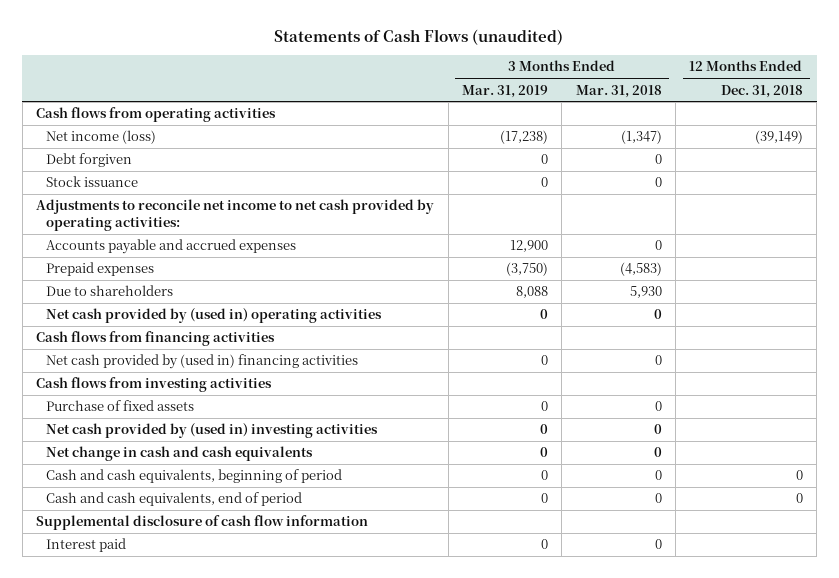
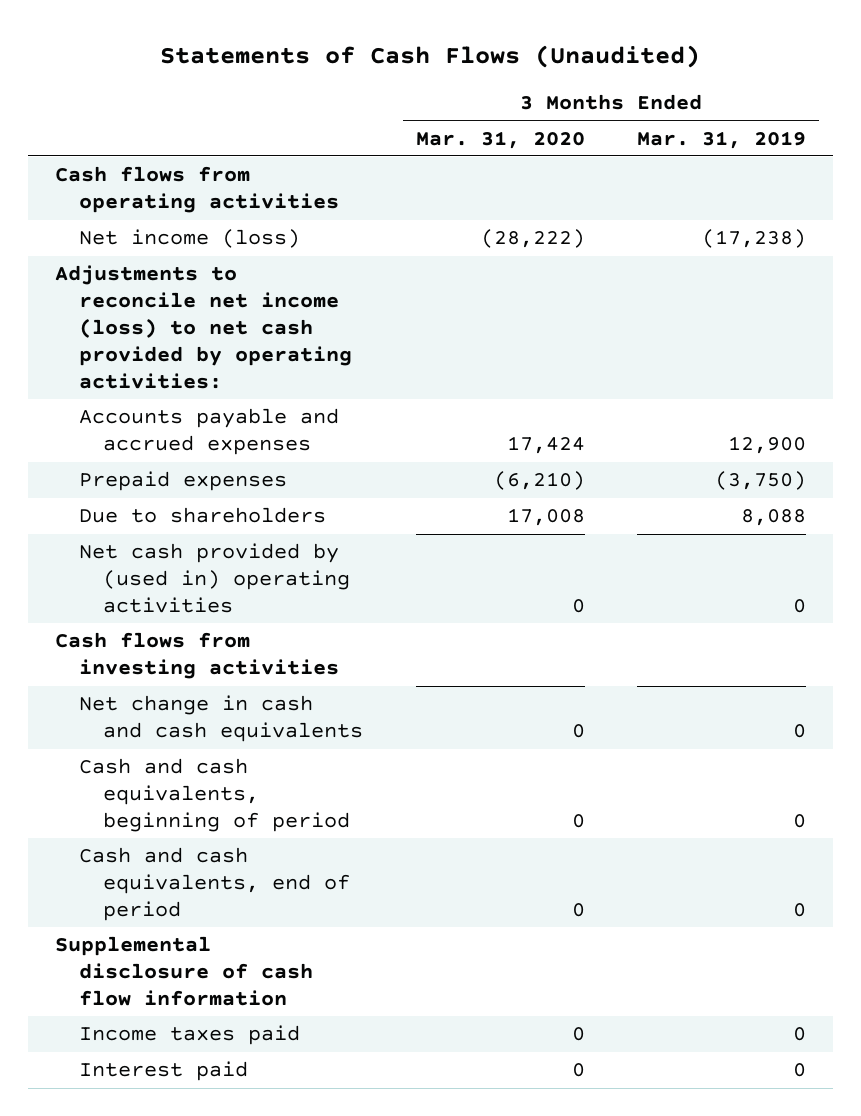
- Statements of Cash Flows (unaudited)
+ Statements of Cash Flows (Unaudited)
- | 3 Months Ended Mar. 31, 2019 | 3 Months Ended Mar. 31, 2018 | 12 Months Ended Dec. 31, 2018
+ | 3 Months Ended Mar. 31, 2020 | 3 Months Ended Mar. 31, 2019
- Debt forgiven | 0 | 0 |
- Stock issuance | 0 | 0 |
- Adjustments to reconcile net income to net cash provided by operating activities:
+ Adjustments to reconcile net income (loss) to net cash provided by operating activities:
- Cash flows from financing activities
- Net cash provided by (used in) financing activities | 0 | 0 |
- Purchase of fixed assets | 0 | 0 |
- Net cash provided by (used in) investing activities | 0 | 0 |
+ Income taxes paid | 0 | 0

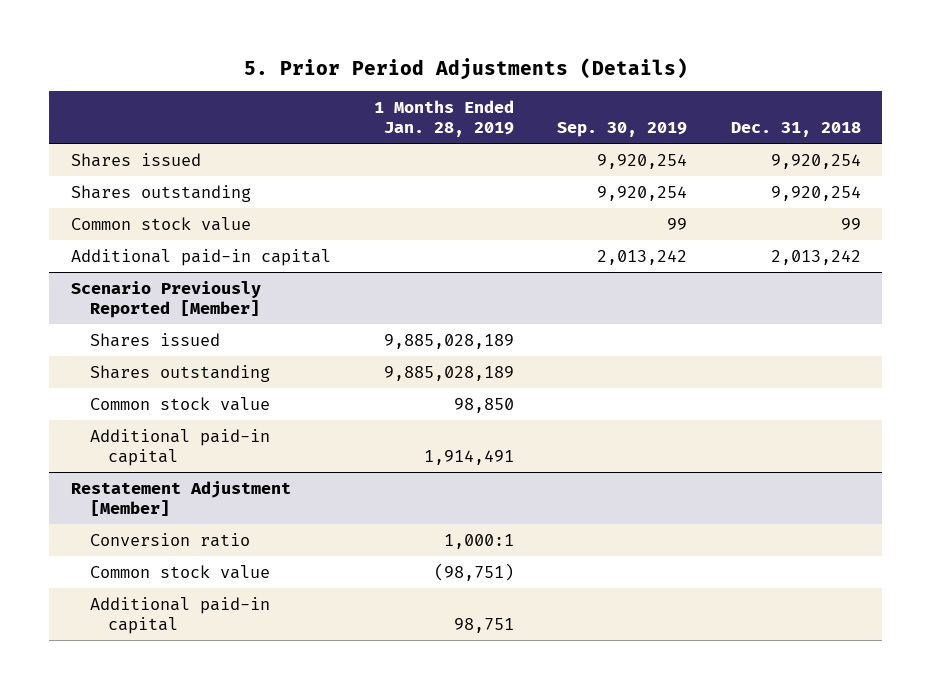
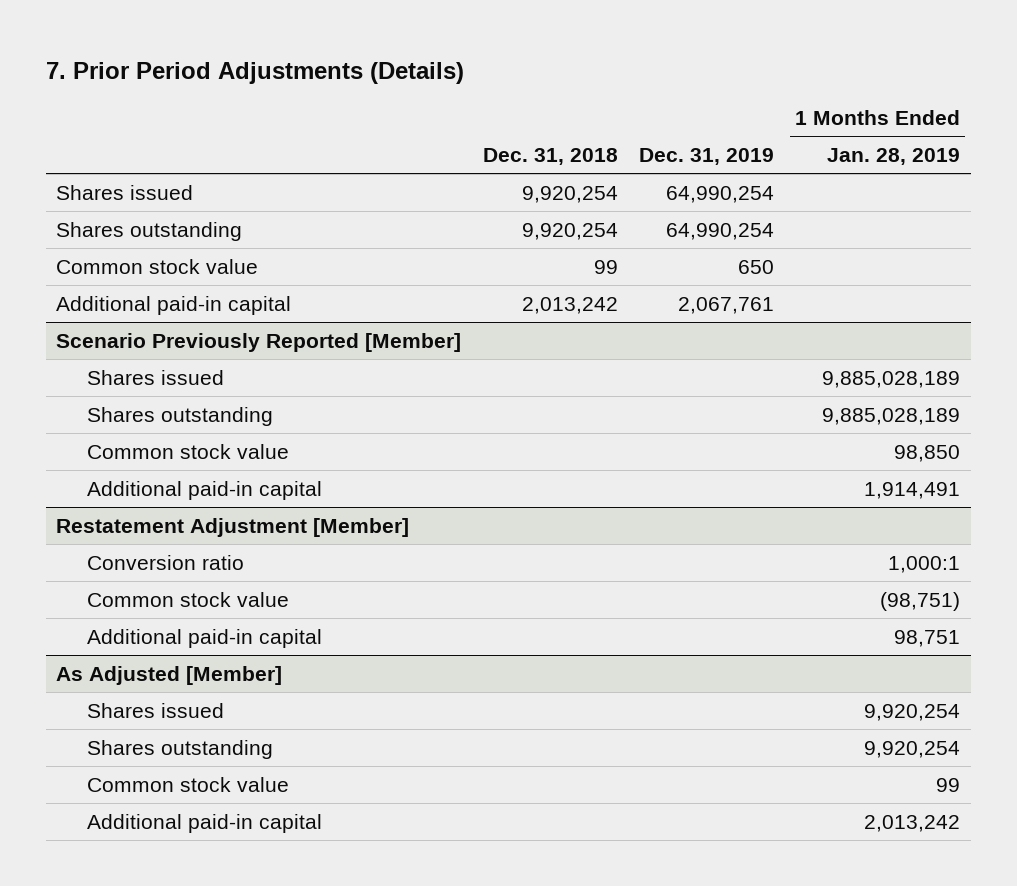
- 5. Prior Period Adjustments (Details)
+ 7. Prior Period Adjustments (Details)
- | 1 Months Ended Jan. 28, 2019 | Sep. 30, 2019 | Dec. 31, 2018
+ | Dec. 31, 2018 | Dec. 31, 2019 | 1 Months Ended Jan. 28, 2019
+ As Adjusted [Member]
+ Shares issued | | | 9,920,254
+ Shares outstanding | | | 9,920,254
+ Common stock value | | | 99
+ Additional paid-in capital | | | 2,013,242

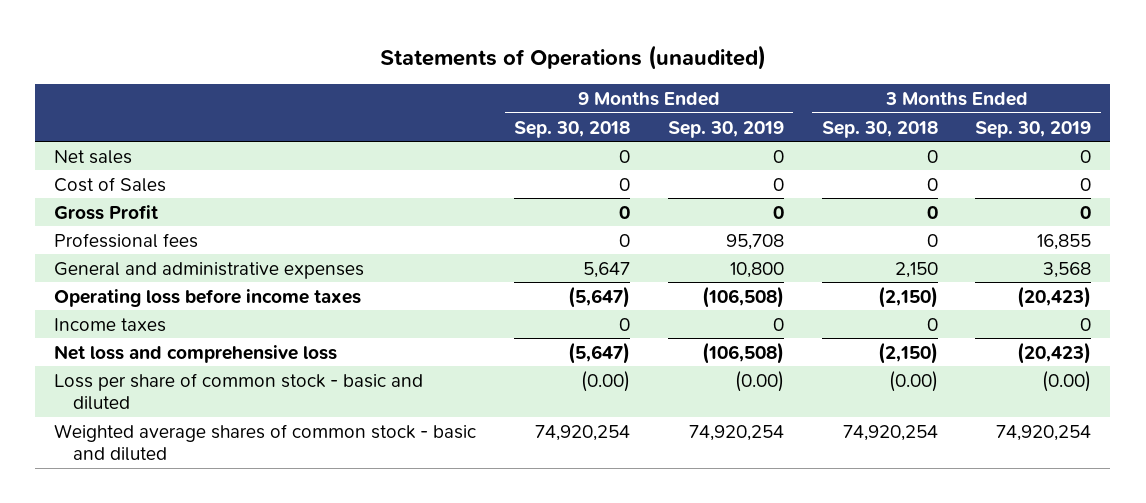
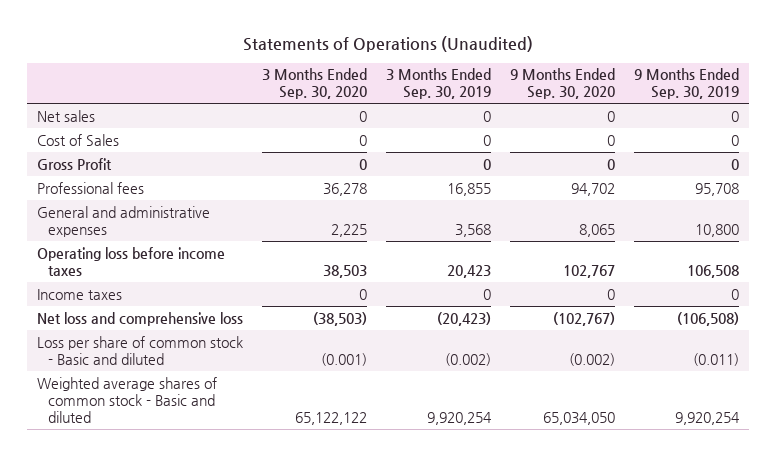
- Statements of Operations (unaudited)
+ Statements of Operations (Unaudited)
- | 9 Months Ended Sep. 30, 2018 | 9 Months Ended Sep. 30, 2019 | 3 Months Ended Sep. 30, 2018 | 3 Months Ended Sep. 30, 2019
+ | 3 Months Ended Sep. 30, 2020 | 3 Months Ended Sep. 30, 2019 | 9 Months Ended Sep. 30, 2020 | 9 Months Ended Sep. 30, 2019
- Operating loss before income taxes | (5,647) | (106,508) | (2,150) | (20,423)
+ Operating loss before income taxes | 38,503 | 20,423 | 102,767 | 106,508
- Loss per share of common stock - basic and diluted | (0.00) | (0.00) | (0.00) | (0.00)
- Weighted average shares of common stock - basic and diluted | 74,920,254 | 74,920,254 | 74,920,254 | 74,920,254
+ Loss per share of common stock - Basic and diluted | (0.001) | (0.002) | (0.002) | (0.011)
+ Weighted average shares of common stock - Basic and diluted | 65,122,122 | 9,920,254 | 65,034,050 | 9,920,254

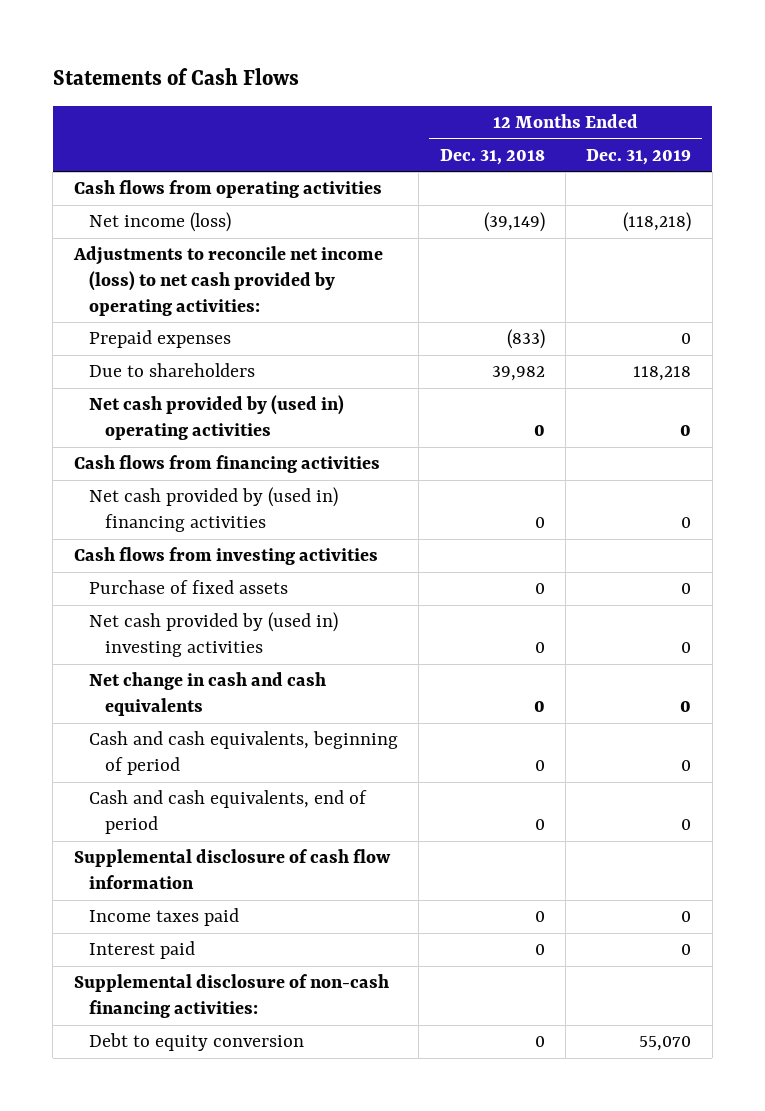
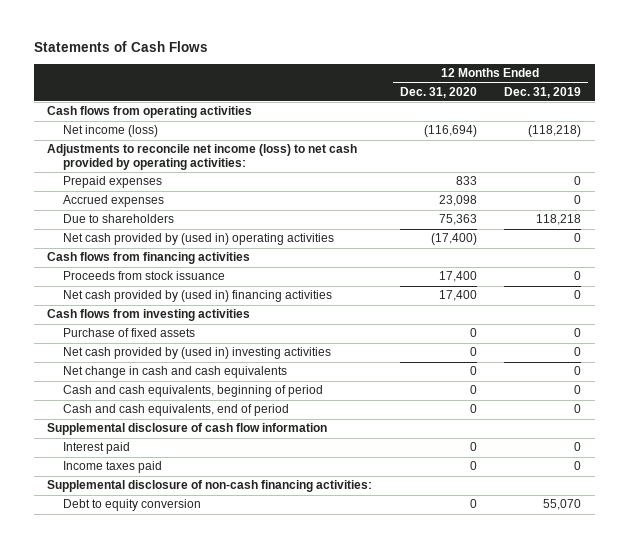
- | 12 Months Ended Dec. 31, 2018 | 12 Months Ended Dec. 31, 2019
+ | 12 Months Ended Dec. 31, 2020 | 12 Months Ended Dec. 31, 2019
+ Accrued expenses | 23,098 | 0
+ Proceeds from stock issuance | 17,400 | 0
moved down: Income taxes paid | 0 | 0

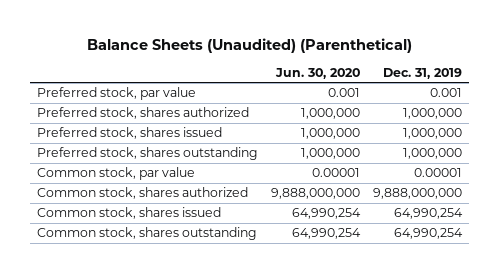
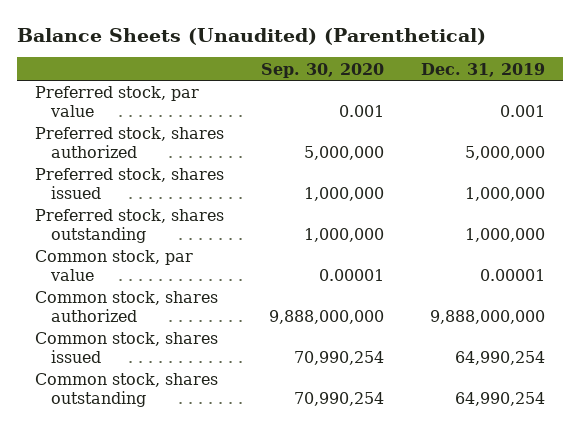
- | Jun. 30, 2020 | Dec. 31, 2019
+ | Sep. 30, 2020 | Dec. 31, 2019
- Preferred stock, shares authorized | 1,000,000 | 1,000,000
+ Preferred stock, shares authorized | 5,000,000 | 5,000,000

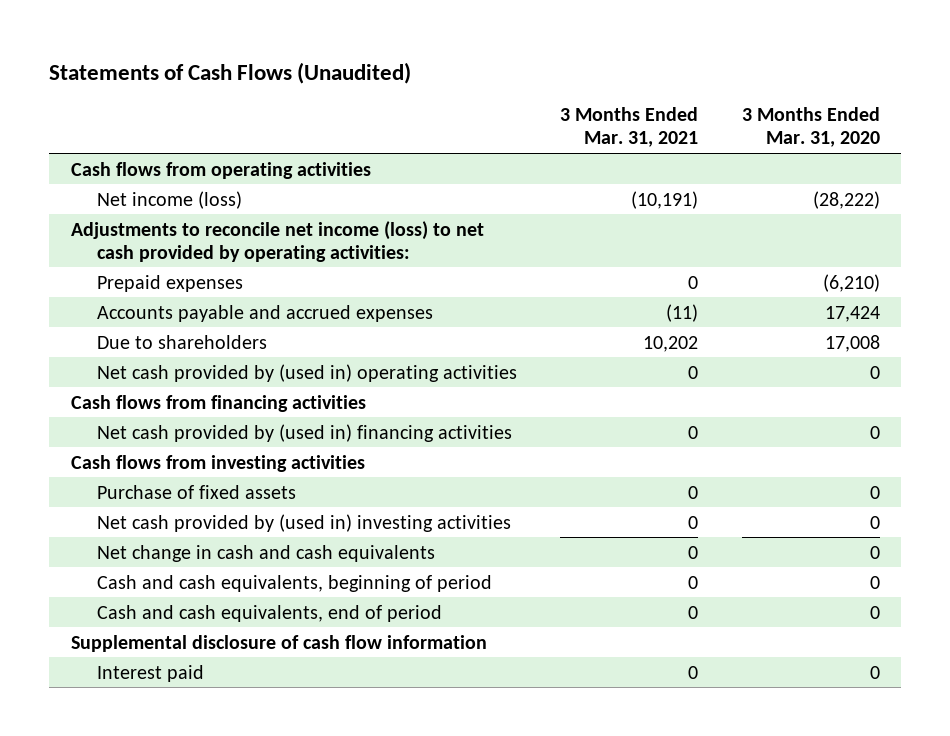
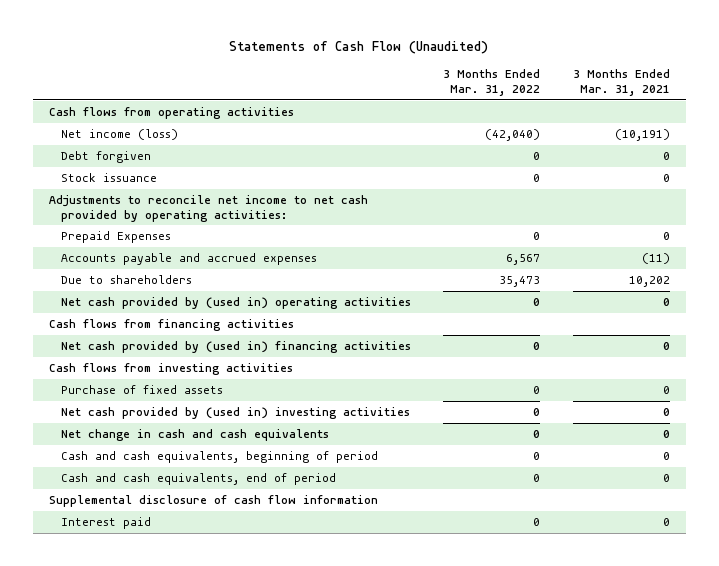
- Statements of Cash Flows (Unaudited)
+ Statements of Cash Flow (Unaudited)
- | 3 Months Ended Mar. 31, 2021 | 3 Months Ended Mar. 31, 2020
+ | 3 Months Ended Mar. 31, 2022 | 3 Months Ended Mar. 31, 2021
- Adjustments to reconcile net income (loss) to net cash provided by operating activities:
- Prepaid expenses | 0 | (6,210)
+ Debt forgiven | 0 | 0
+ Stock issuance | 0 | 0
+ Adjustments to reconcile net income to net cash provided by operating activities:
+ Prepaid Expenses | 0 | 0

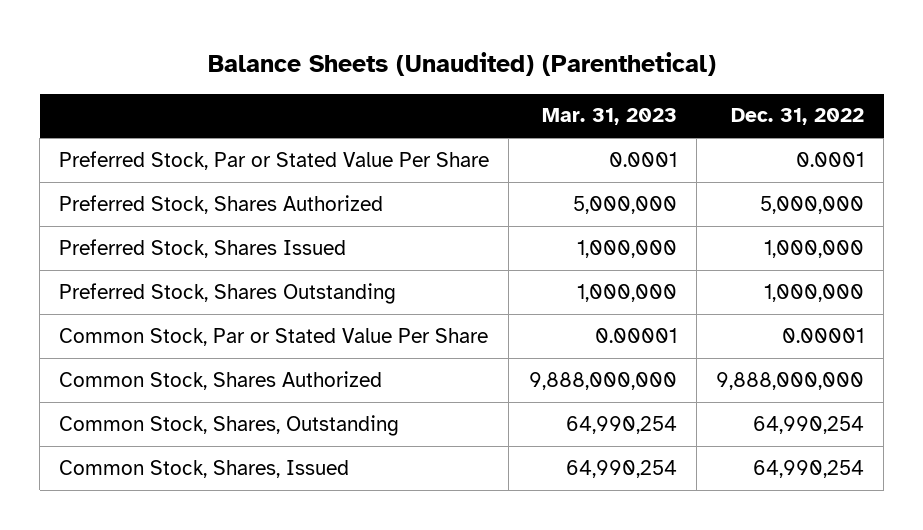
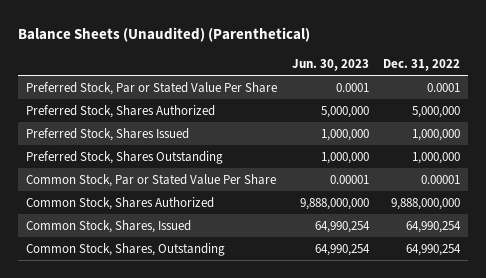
- | Mar. 31, 2023 | Dec. 31, 2022
+ | Jun. 30, 2023 | Dec. 31, 2022
moved down: Common Stock, Shares, Outstanding | 64,990,254 | 64,990,254

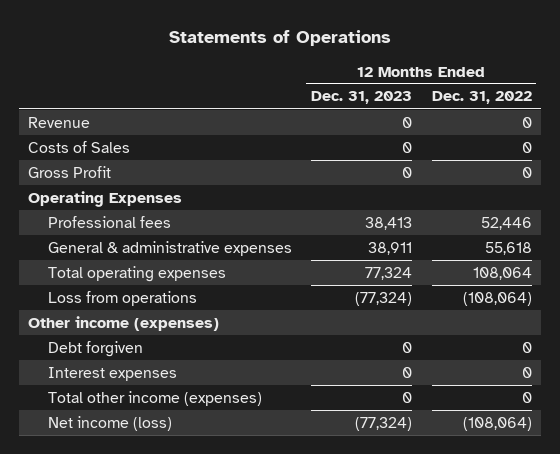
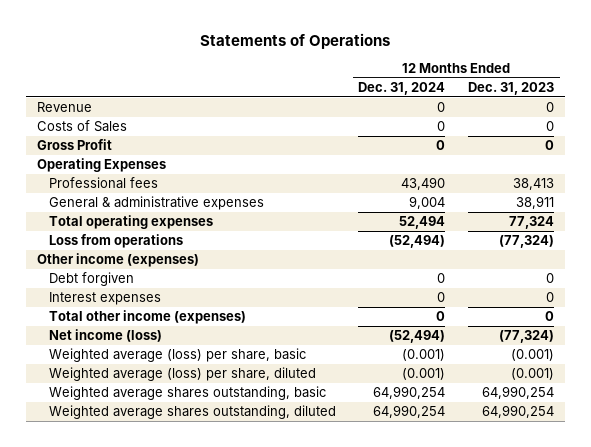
- | 12 Months Ended Dec. 31, 2023 | 12 Months Ended Dec. 31, 2022
+ | 12 Months Ended Dec. 31, 2024 | 12 Months Ended Dec. 31, 2023
+ Weighted average (loss) per share, basic | (0.001) | (0.001)
+ Weighted average (loss) per share, diluted | (0.001) | (0.001)
+ Weighted average shares outstanding, basic | 64,990,254 | 64,990,254
+ Weighted average shares outstanding, diluted | 64,990,254 | 64,990,254

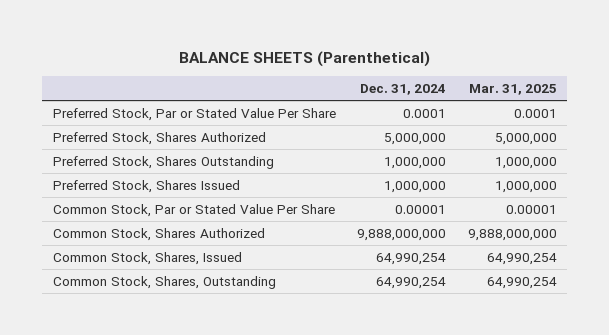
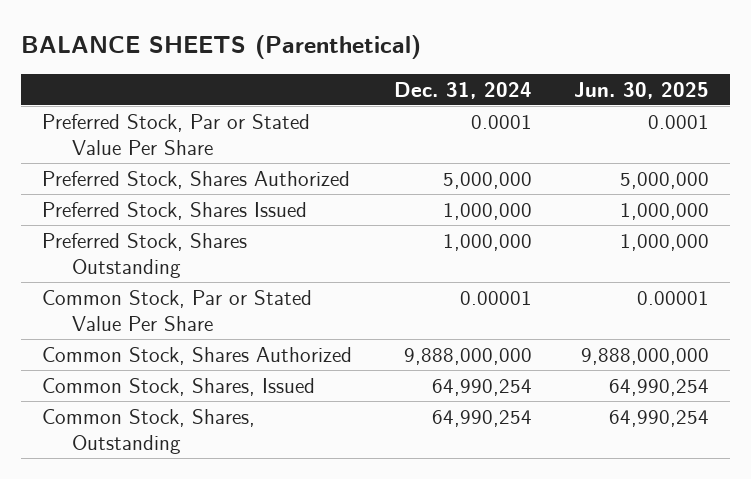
- | Dec. 31, 2024 | Mar. 31, 2025
+ | Dec. 31, 2024 | Jun. 30, 2025
moved down: Preferred Stock, Shares Outstanding | 1,000,000 | 1,000,000

